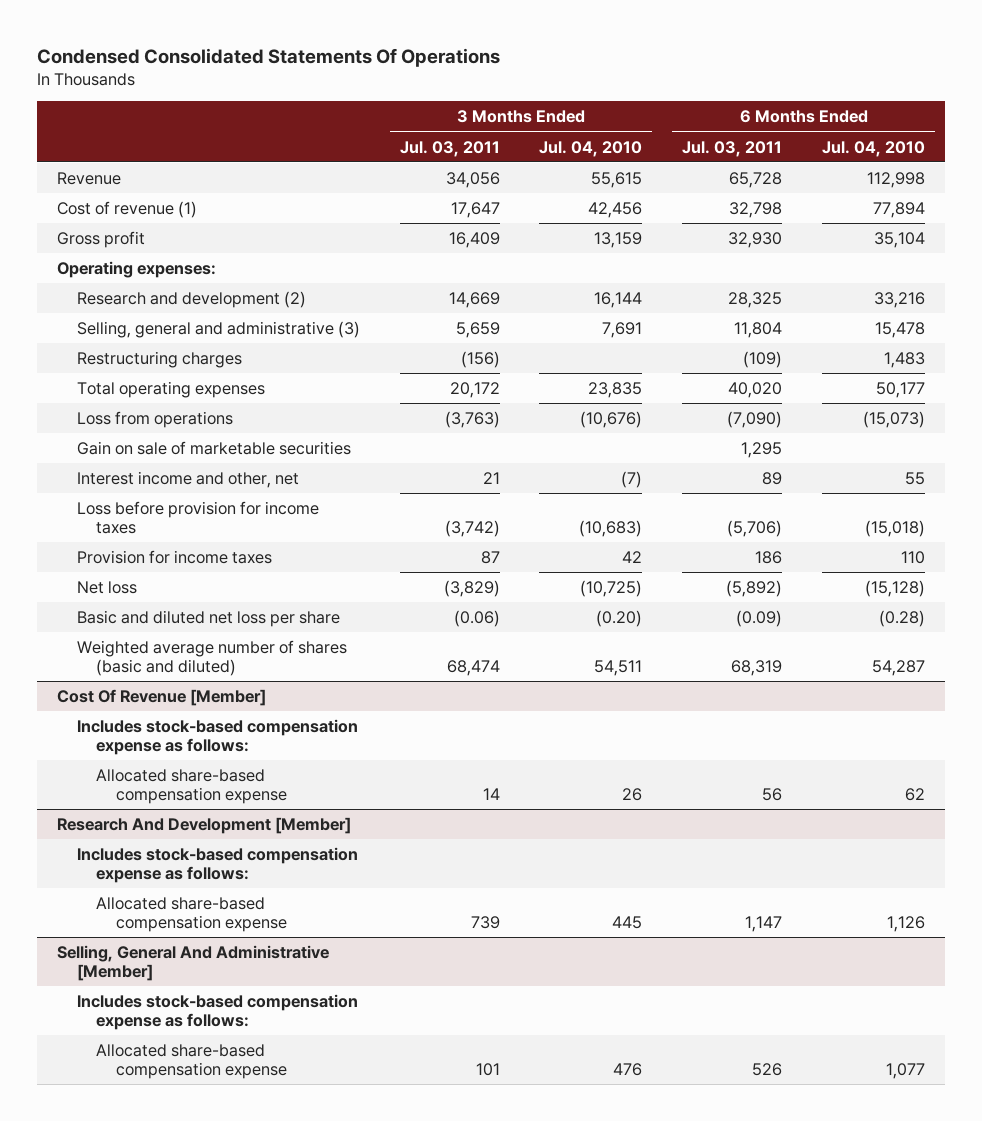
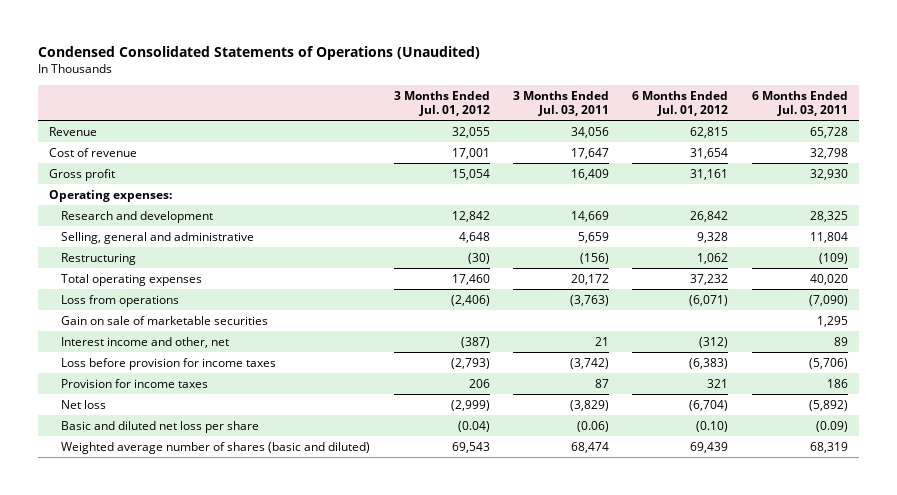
- Condensed Consolidated Statements Of Operations
+ Condensed Consolidated Statements of Operations (Unaudited)
- | 3 Months Ended Jul. 03, 2011 | 3 Months Ended Jul. 04, 2010 | 6 Months Ended Jul. 03, 2011 | 6 Months Ended Jul. 04, 2010
+ | 3 Months Ended Jul. 01, 2012 | 3 Months Ended Jul. 03, 2011 | 6 Months Ended Jul. 01, 2012 | 6 Months Ended Jul. 03, 2011
- Cost of revenue (1) | 17,647 | 42,456 | 32,798 | 77,894
+ Cost of revenue | 17,001 | 17,647 | 31,654 | 32,798
- Research and development (2) | 14,669 | 16,144 | 28,325 | 33,216
- Selling, general and administrative (3) | 5,659 | 7,691 | 11,804 | 15,478
- Restructuring charges | (156) | | (109) | 1,483
+ Research and development | 12,842 | 14,669 | 26,842 | 28,325
+ Selling, general and administrative | 4,648 | 5,659 | 9,328 | 11,804
+ Restructuring | (30) | (156) | 1,062 | (109)
- Cost Of Revenue [Member]
- Includes stock-based compensation expense as follows:
- Allocated share-based compensation expense | 14 | 26 | 56 | 62
- Research And Development [Member]
- Includes stock-based compensation expense as follows:
- Allocated share-based compensation expense | 739 | 445 | 1,147 | 1,126
- Selling, General And Administrative [Member]
- Includes stock-based compensation expense as follows:
- Allocated share-based compensation expense | 101 | 476 | 526 | 1,077

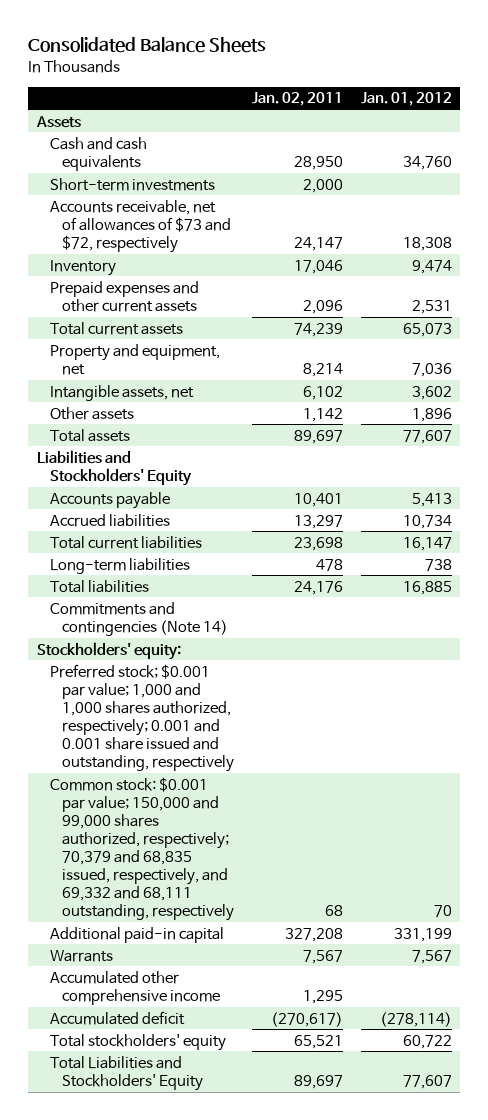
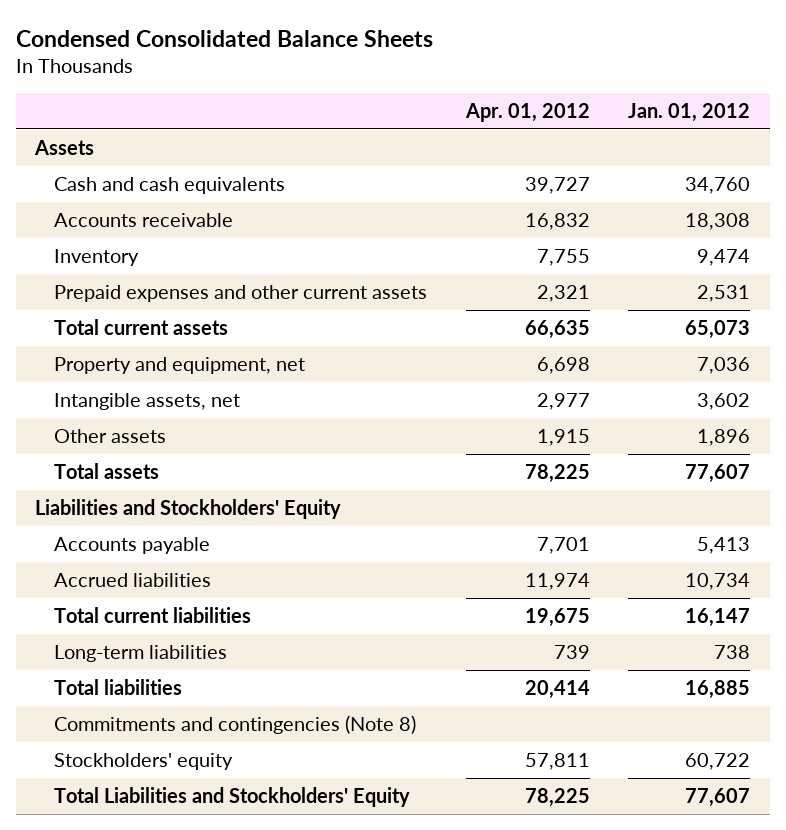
- Consolidated Balance Sheets
+ Condensed Consolidated Balance Sheets
- | Jan. 02, 2011 | Jan. 01, 2012
+ | Apr. 01, 2012 | Jan. 01, 2012
- Short-term investments | 2,000 |
- Accounts receivable, net of allowances of $73 and $72, respectively | 24,147 | 18,308
+ Accounts receivable | 16,832 | 18,308
- Commitments and contingencies (Note 14)
- Stockholders' equity:
- Preferred stock; $0.001 par value; 1,000 and 1,000 shares authorized, respectively; 0.001 and 0.001 share issued and outstanding, respectively
- Common stock: $0.001 par value; 150,000 and 99,000 shares authorized, respectively; 70,379 and 68,835 issued, respectively, and 69,332 and 68,111 outstanding, respectively | 68 | 70
- Additional paid-in capital | 327,208 | 331,199
- Warrants | 7,567 | 7,567
- Accumulated other comprehensive income | 1,295 |
- Accumulated deficit | (270,617) | (278,114)
- Total stockholders' equity | 65,521 | 60,722
+ Commitments and contingencies (Note 8)
+ Stockholders' equity | 57,811 | 60,722

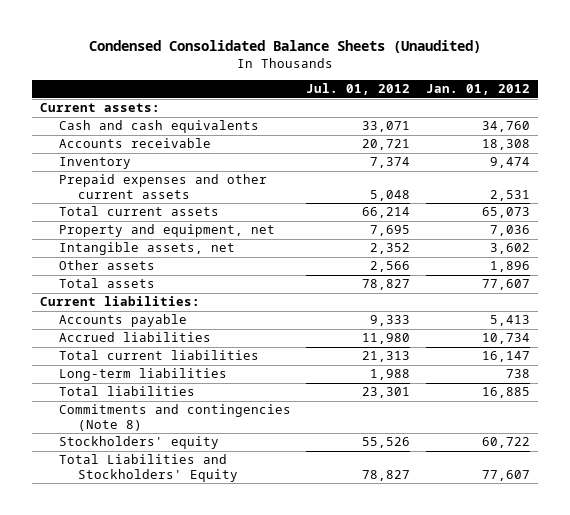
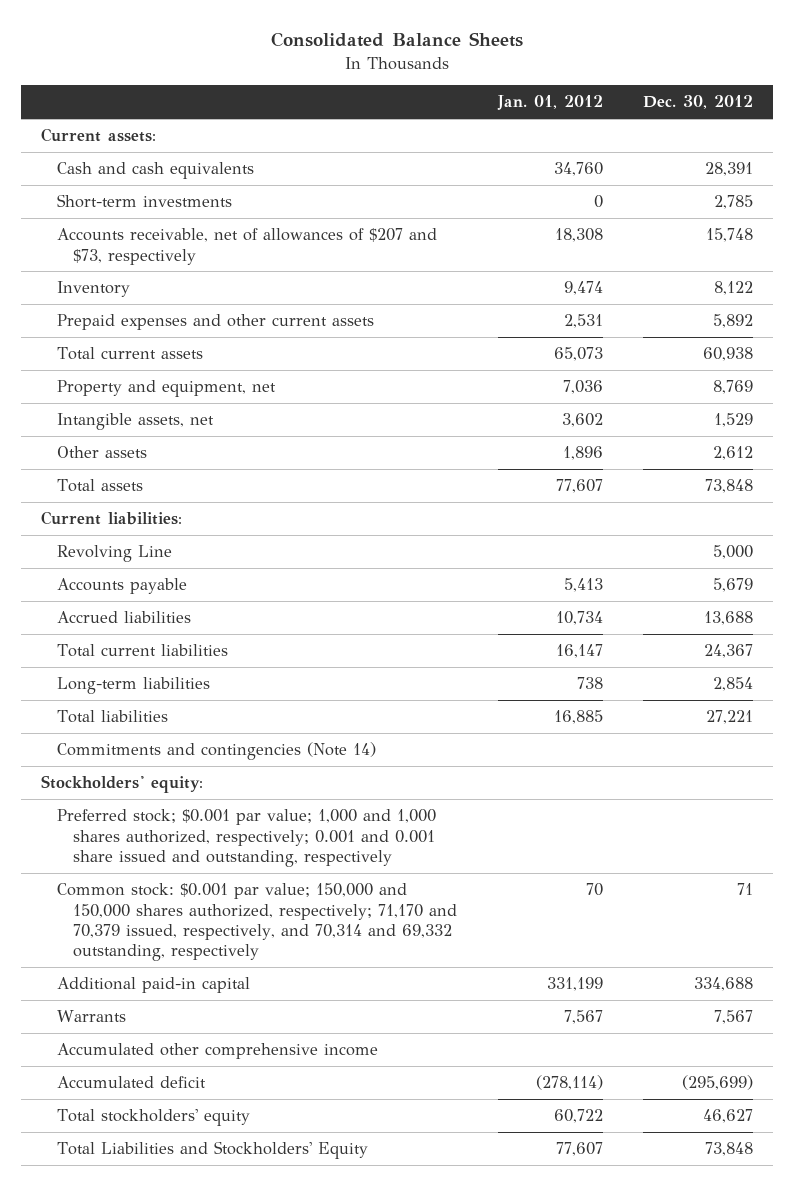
- Condensed Consolidated Balance Sheets (Unaudited)
+ Consolidated Balance Sheets
- | Jul. 01, 2012 | Jan. 01, 2012
+ | Jan. 01, 2012 | Dec. 30, 2012
- Accounts receivable | 20,721 | 18,308
+ Short-term investments | 0 | 2,785
+ Accounts receivable, net of allowances of $207 and $73, respectively | 18,308 | 15,748
+ Revolving Line | | 5,000
- Commitments and contingencies (Note 8)
- Stockholders' equity | 55,526 | 60,722
+ Commitments and contingencies (Note 14)
+ Stockholders' equity:
+ Preferred stock; $0.001 par value; 1,000 and 1,000 shares authorized, respectively; 0.001 and 0.001 share issued and outstanding, respectively
+ Common stock: $0.001 par value; 150,000 and 150,000 shares authorized, respectively; 71,170 and 70,379 issued, respectively, and 70,314 and 69,332 outstanding, respectively | 70 | 71
+ Additional paid-in capital | 331,199 | 334,688
+ Warrants | 7,567 | 7,567
+ Accumulated other comprehensive income
+ Accumulated deficit | (278,114) | (295,699)
+ Total stockholders' equity | 60,722 | 46,627

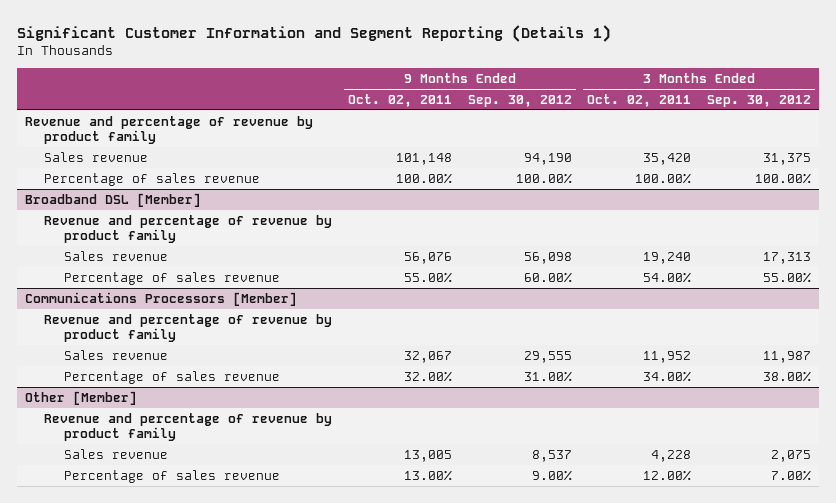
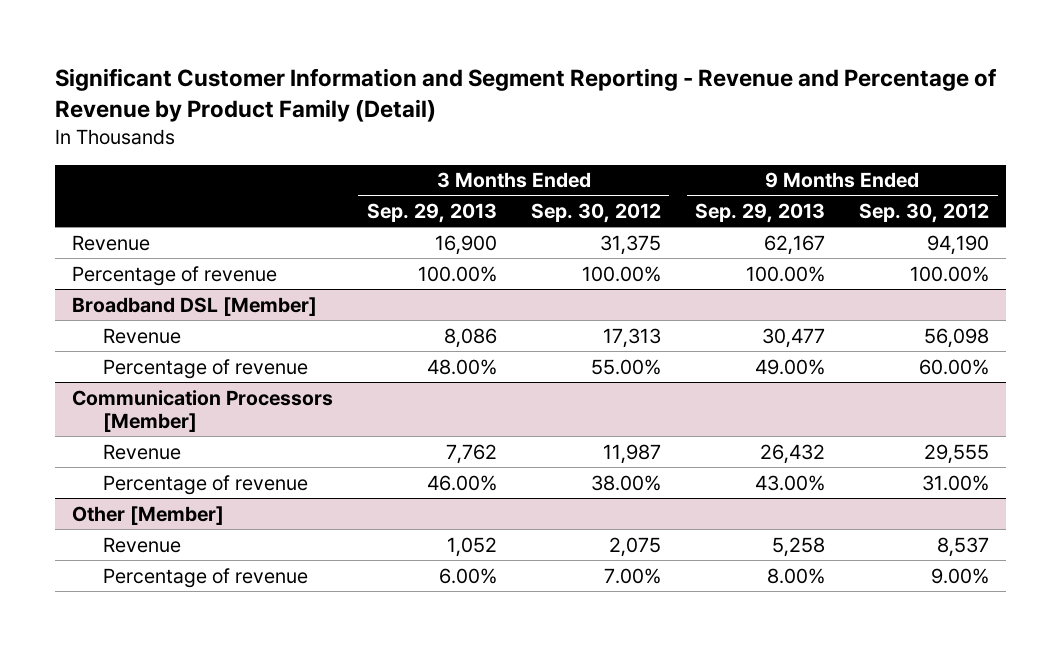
- Significant Customer Information and Segment Reporting (Details 1)
+ Significant Customer Information and Segment Reporting - Revenue and Percentage of Revenue by Product Family (Detail)
- | 9 Months Ended Oct. 02, 2011 | 9 Months Ended Sep. 30, 2012 | 3 Months Ended Oct. 02, 2011 | 3 Months Ended Sep. 30, 2012
+ | 3 Months Ended Sep. 29, 2013 | 3 Months Ended Sep. 30, 2012 | 9 Months Ended Sep. 29, 2013 | 9 Months Ended Sep. 30, 2012
- Revenue and percentage of revenue by product family
- Sales revenue | 101,148 | 94,190 | 35,420 | 31,375
- Percentage of sales revenue | 100.00% | 100.00% | 100.00% | 100.00%
+ Revenue | 16,900 | 31,375 | 62,167 | 94,190
+ Percentage of revenue | 100.00% | 100.00% | 100.00% | 100.00%
@ Broadband DSL [Member]
- Revenue and percentage of revenue by product family
- Sales revenue | 56,076 | 56,098 | 19,240 | 17,313
- Percentage of sales revenue | 55.00% | 60.00% | 54.00% | 55.00%
- Communications Processors [Member]
- Revenue and percentage of revenue by product family
- Sales revenue | 32,067 | 29,555 | 11,952 | 11,987
- Percentage of sales revenue | 32.00% | 31.00% | 34.00% | 38.00%
@ Broadband DSL [Member]
+ Revenue | 8,086 | 17,313 | 30,477 | 56,098
+ Percentage of revenue | 48.00% | 55.00% | 49.00% | 60.00%
+ Communication Processors [Member]
+ Revenue | 7,762 | 11,987 | 26,432 | 29,555
+ Percentage of revenue | 46.00% | 38.00% | 43.00% | 31.00%
@ Other [Member]
- Revenue and percentage of revenue by product family
- Sales revenue | 13,005 | 8,537 | 4,228 | 2,075
- Percentage of sales revenue | 13.00% | 9.00% | 12.00% | 7.00%
+ Revenue | 1,052 | 2,075 | 5,258 | 8,537
+ Percentage of revenue | 6.00% | 7.00% | 8.00% | 9.00%

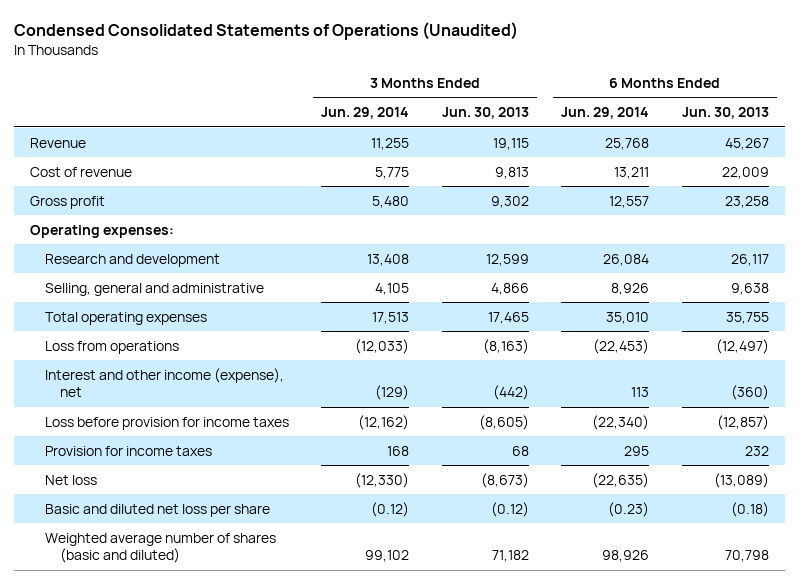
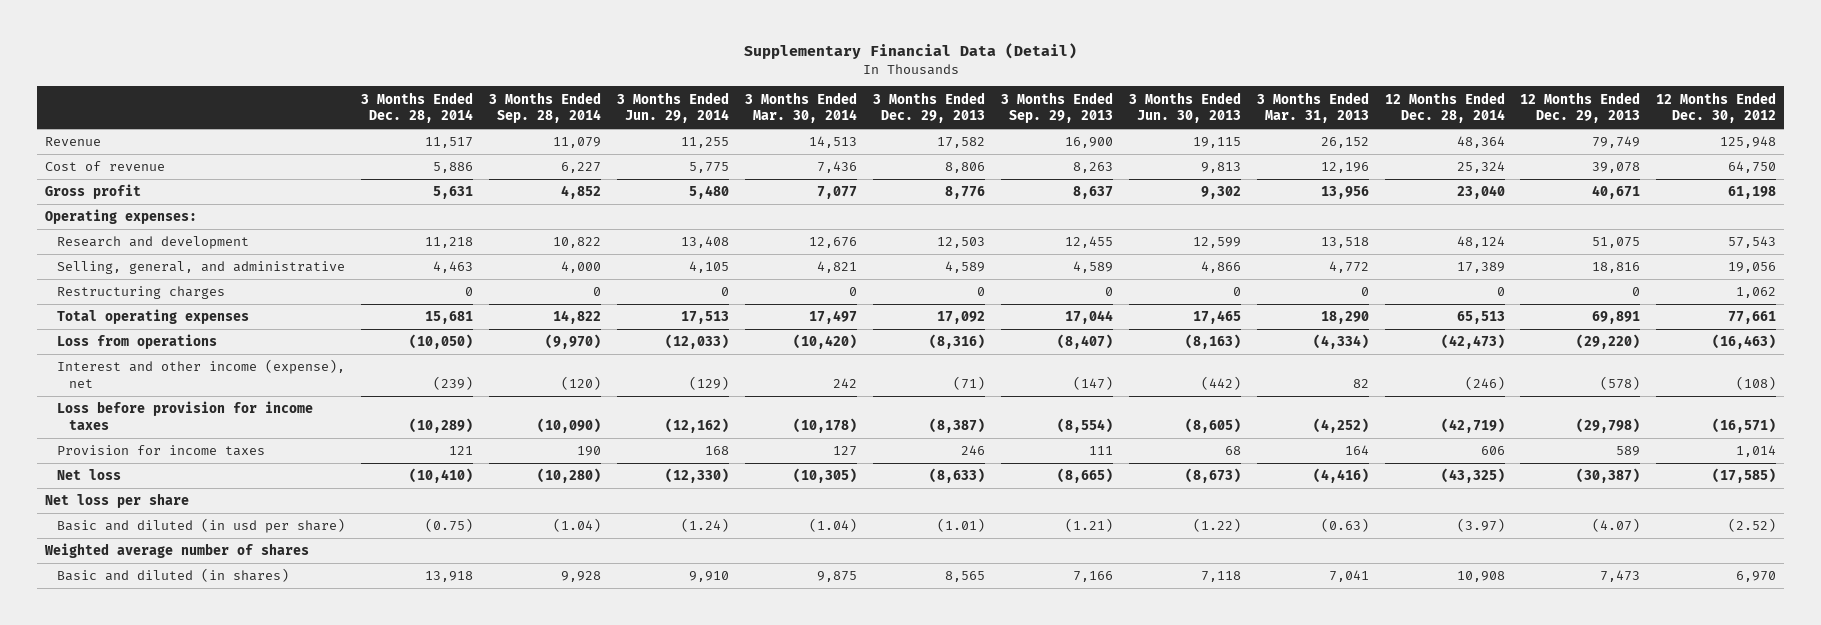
- Condensed Consolidated Statements of Operations (Unaudited)
+ Supplementary Financial Data (Detail)
- | 3 Months Ended Jun. 29, 2014 | 3 Months Ended Jun. 30, 2013 | 6 Months Ended Jun. 29, 2014 | 6 Months Ended Jun. 30, 2013
+ | 3 Months Ended Dec. 28, 2014 | 3 Months Ended Sep. 28, 2014 | 3 Months Ended Jun. 29, 2014 | 3 Months Ended Mar. 30, 2014 | 3 Months Ended Dec. 29, 2013 | 3 Months Ended Sep. 29, 2013 | 3 Months Ended Jun. 30, 2013 | 3 Months Ended Mar. 31, 2013 | 12 Months Ended Dec. 28, 2014 | 12 Months Ended Dec. 29, 2013 | 12 Months Ended Dec. 30, 2012
- Selling, general and administrative | 4,105 | 4,866 | 8,926 | 9,638
+ Selling, general, and administrative | 4,463 | 4,000 | 4,105 | 4,821 | 4,589 | 4,589 | 4,866 | 4,772 | 17,389 | 18,816 | 19,056
+ Restructuring charges | 0 | 0 | 0 | 0 | 0 | 0 | 0 | 0 | 0 | 0 | 1,062
- Basic and diluted net loss per share | (0.12) | (0.12) | (0.23) | (0.18)
- Weighted average number of shares (basic and diluted) | 99,102 | 71,182 | 98,926 | 70,798
+ Net loss per share
+ Basic and diluted (in usd per share) | (0.75) | (1.04) | (1.24) | (1.04) | (1.01) | (1.21) | (1.22) | (0.63) | (3.97) | (4.07) | (2.52)
+ Weighted average number of shares
+ Basic and diluted (in shares) | 13,918 | 9,928 | 9,910 | 9,875 | 8,565 | 7,166 | 7,118 | 7,041 | 10,908 | 7,473 | 6,970

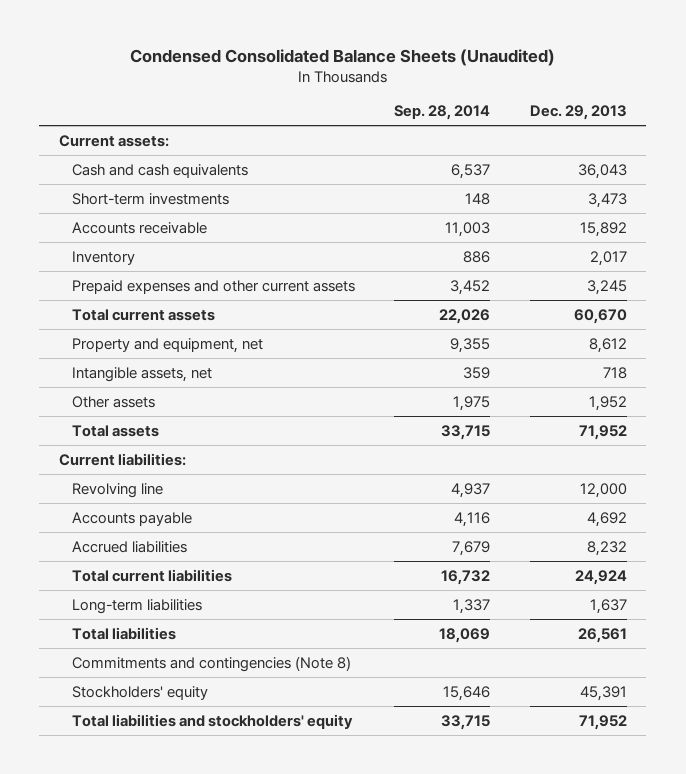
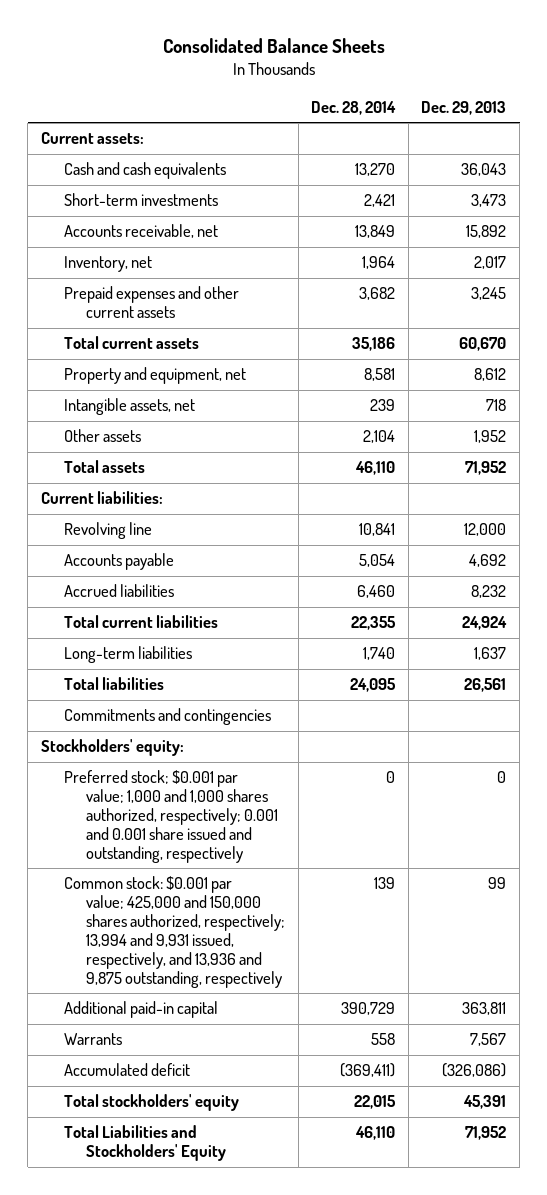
- Condensed Consolidated Balance Sheets (Unaudited)
+ Consolidated Balance Sheets
- | Sep. 28, 2014 | Dec. 29, 2013
+ | Dec. 28, 2014 | Dec. 29, 2013
- Accounts receivable | 11,003 | 15,892
- Inventory | 886 | 2,017
+ Accounts receivable, net | 13,849 | 15,892
+ Inventory, net | 1,964 | 2,017
- Commitments and contingencies (Note 8)
- Stockholders' equity | 15,646 | 45,391
- Total liabilities and stockholders' equity | 33,715 | 71,952
+ Commitments and contingencies
+ Stockholders' equity:
+ Preferred stock; $0.001 par value; 1,000 and 1,000 shares authorized, respectively; 0.001 and 0.001 share issued and outstanding, respectively | 0 | 0
+ Common stock: $0.001 par value; 425,000 and 150,000 shares authorized, respectively; 13,994 and 9,931 issued, respectively, and 13,936 and 9,875 outstanding, respectively | 139 | 99
+ Additional paid-in capital | 390,729 | 363,811
+ Warrants | 558 | 7,567
+ Accumulated deficit | (369,411) | (326,086)
+ Total stockholders' equity | 22,015 | 45,391
+ Total Liabilities and Stockholders' Equity | 46,110 | 71,952

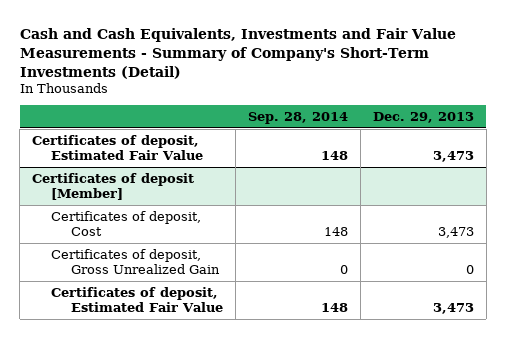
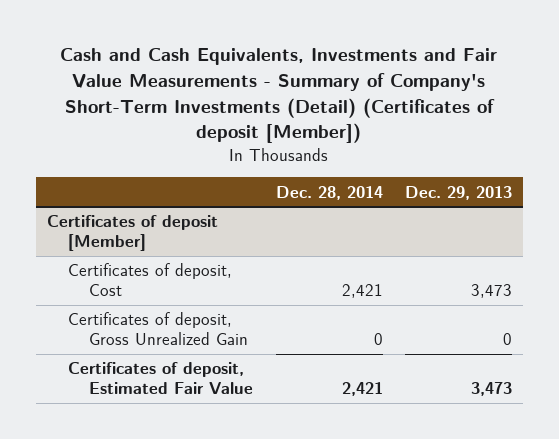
- Cash and Cash Equivalents, Investments and Fair Value Measurements - Summary of Company's Short-Term Investments (Detail)
+ Cash and Cash Equivalents, Investments and Fair Value Measurements - Summary of Company's Short-Term Investments (Detail) (Certificates of deposit [Member])
- | Sep. 28, 2014 | Dec. 29, 2013
+ | Dec. 28, 2014 | Dec. 29, 2013
- Certificates of deposit, Estimated Fair Value | 148 | 3,473

